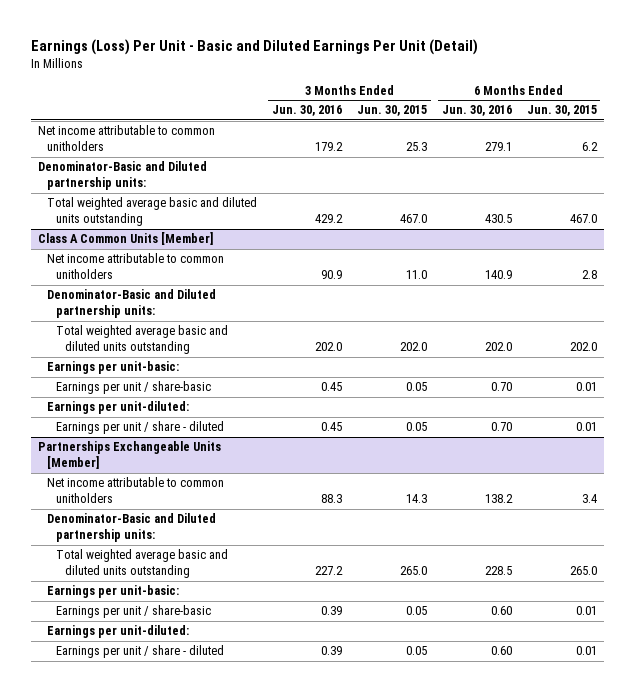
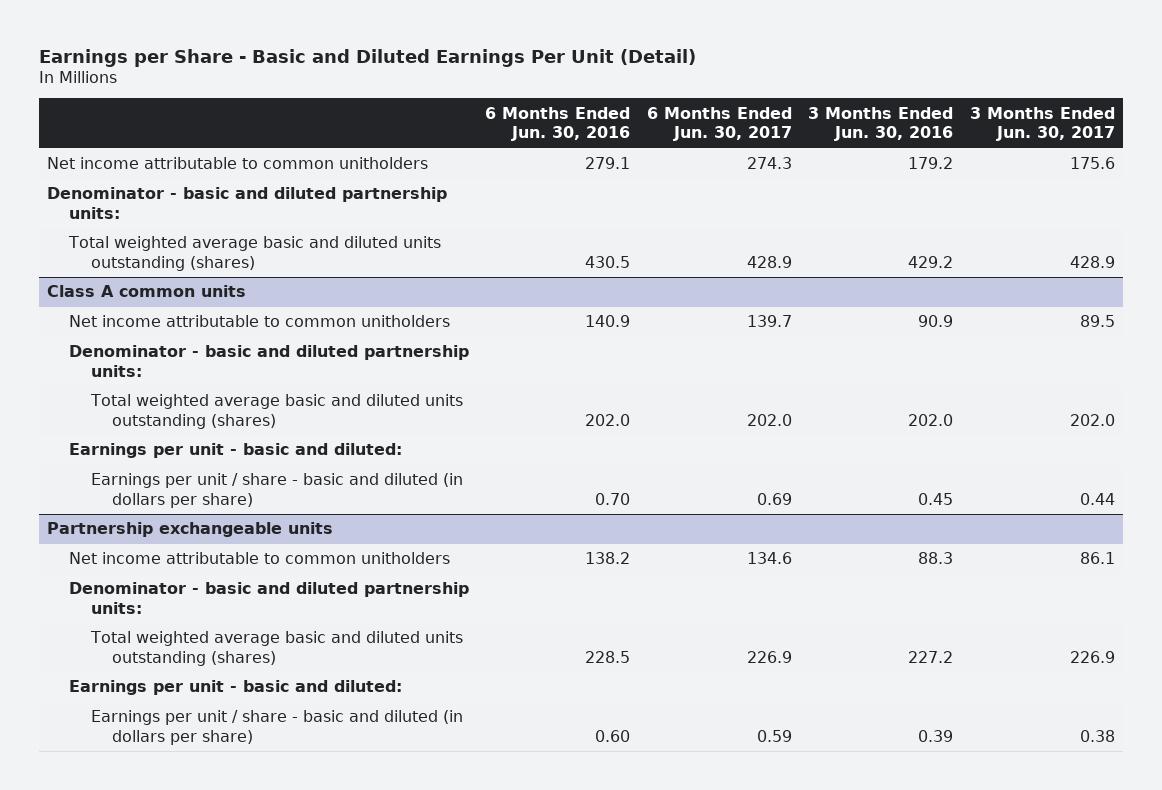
- Earnings (Loss) Per Unit - Basic and Diluted Earnings Per Unit (Detail)
+ Earnings per Share - Basic and Diluted Earnings Per Unit (Detail)
- | 3 Months Ended Jun. 30, 2016 | 3 Months Ended Jun. 30, 2015 | 6 Months Ended Jun. 30, 2016 | 6 Months Ended Jun. 30, 2015
+ | 6 Months Ended Jun. 30, 2016 | 6 Months Ended Jun. 30, 2017 | 3 Months Ended Jun. 30, 2016 | 3 Months Ended Jun. 30, 2017
- Denominator-Basic and Diluted partnership units:
- Total weighted average basic and diluted units outstanding | 429.2 | 467.0 | 430.5 | 467.0
- Class A Common Units [Member]
+ Denominator - basic and diluted partnership units:
+ Total weighted average basic and diluted units outstanding (shares) | 430.5 | 428.9 | 429.2 | 428.9
+ Class A common units
- Denominator-Basic and Diluted partnership units:
- Total weighted average basic and diluted units outstanding | 202.0 | 202.0 | 202.0 | 202.0
- Earnings per unit-basic:
- Earnings per unit / share-basic | 0.45 | 0.05 | 0.70 | 0.01
- Earnings per unit-diluted:
- Earnings per unit / share - diluted | 0.45 | 0.05 | 0.70 | 0.01
- Partnerships Exchangeable Units [Member]
+ Denominator - basic and diluted partnership units:
+ Total weighted average basic and diluted units outstanding (shares) | 202.0 | 202.0 | 202.0 | 202.0
+ Earnings per unit - basic and diluted:
+ Earnings per unit / share - basic and diluted (in dollars per share) | 0.70 | 0.69 | 0.45 | 0.44
+ Partnership exchangeable units
- Denominator-Basic and Diluted partnership units:
- Total weighted average basic and diluted units outstanding | 227.2 | 265.0 | 228.5 | 265.0
- Earnings per unit-basic:
- Earnings per unit / share-basic | 0.39 | 0.05 | 0.60 | 0.01
- Earnings per unit-diluted:
- Earnings per unit / share - diluted | 0.39 | 0.05 | 0.60 | 0.01
+ Denominator - basic and diluted partnership units:
+ Total weighted average basic and diluted units outstanding (shares) | 228.5 | 226.9 | 227.2 | 226.9
+ Earnings per unit - basic and diluted:
+ Earnings per unit / share - basic and diluted (in dollars per share) | 0.60 | 0.59 | 0.39 | 0.38

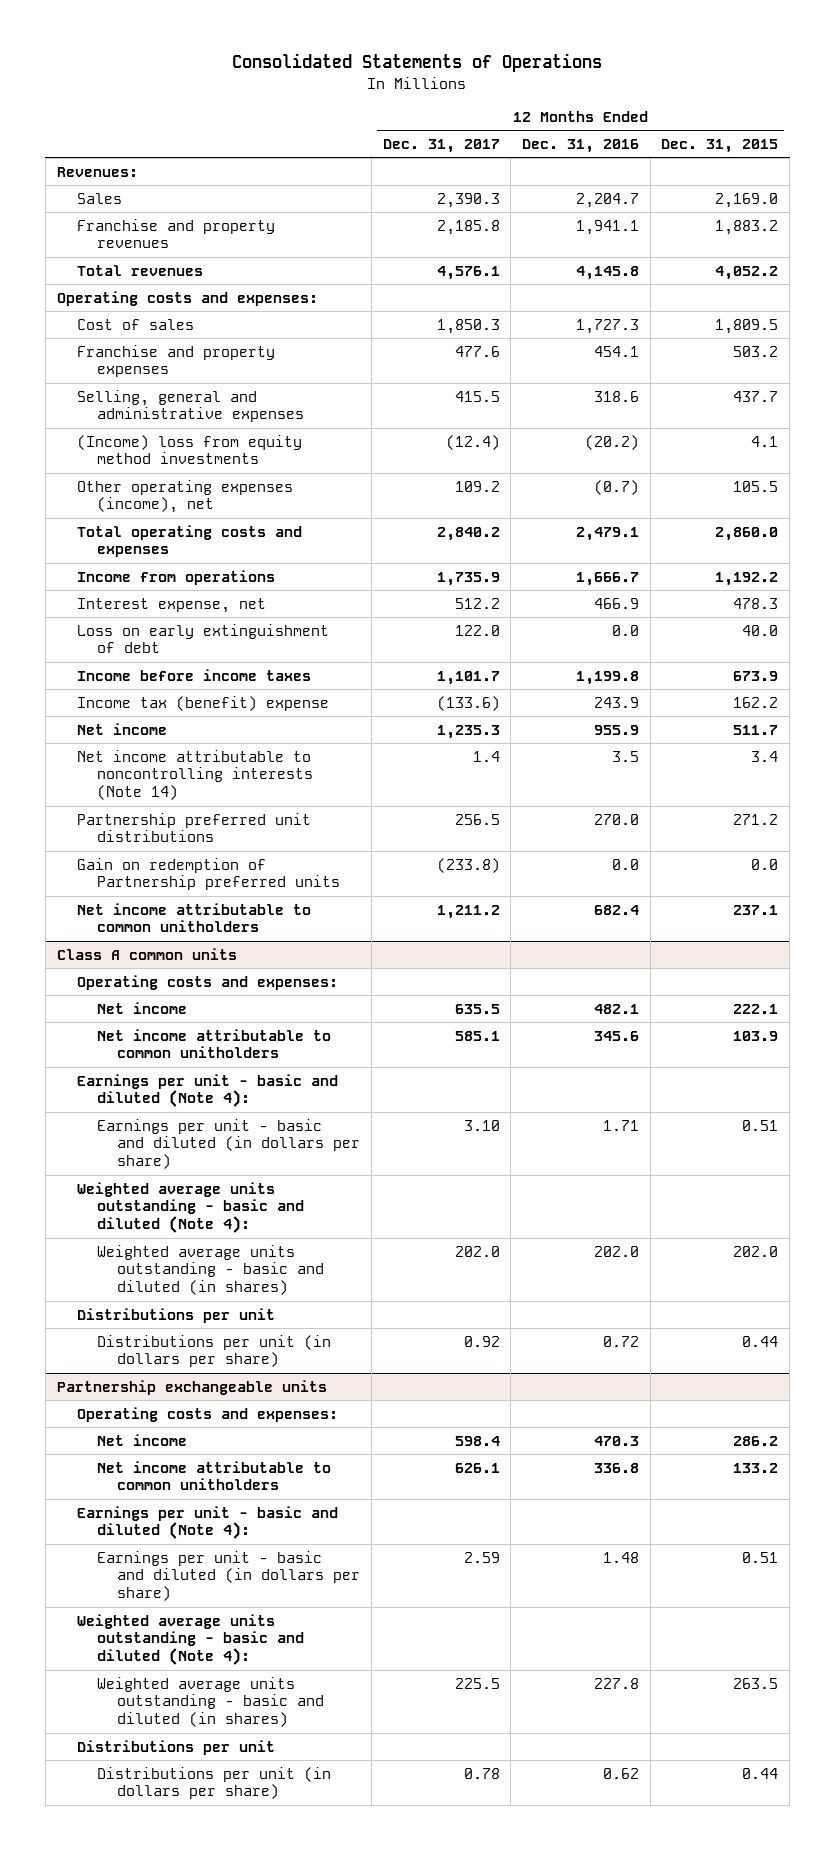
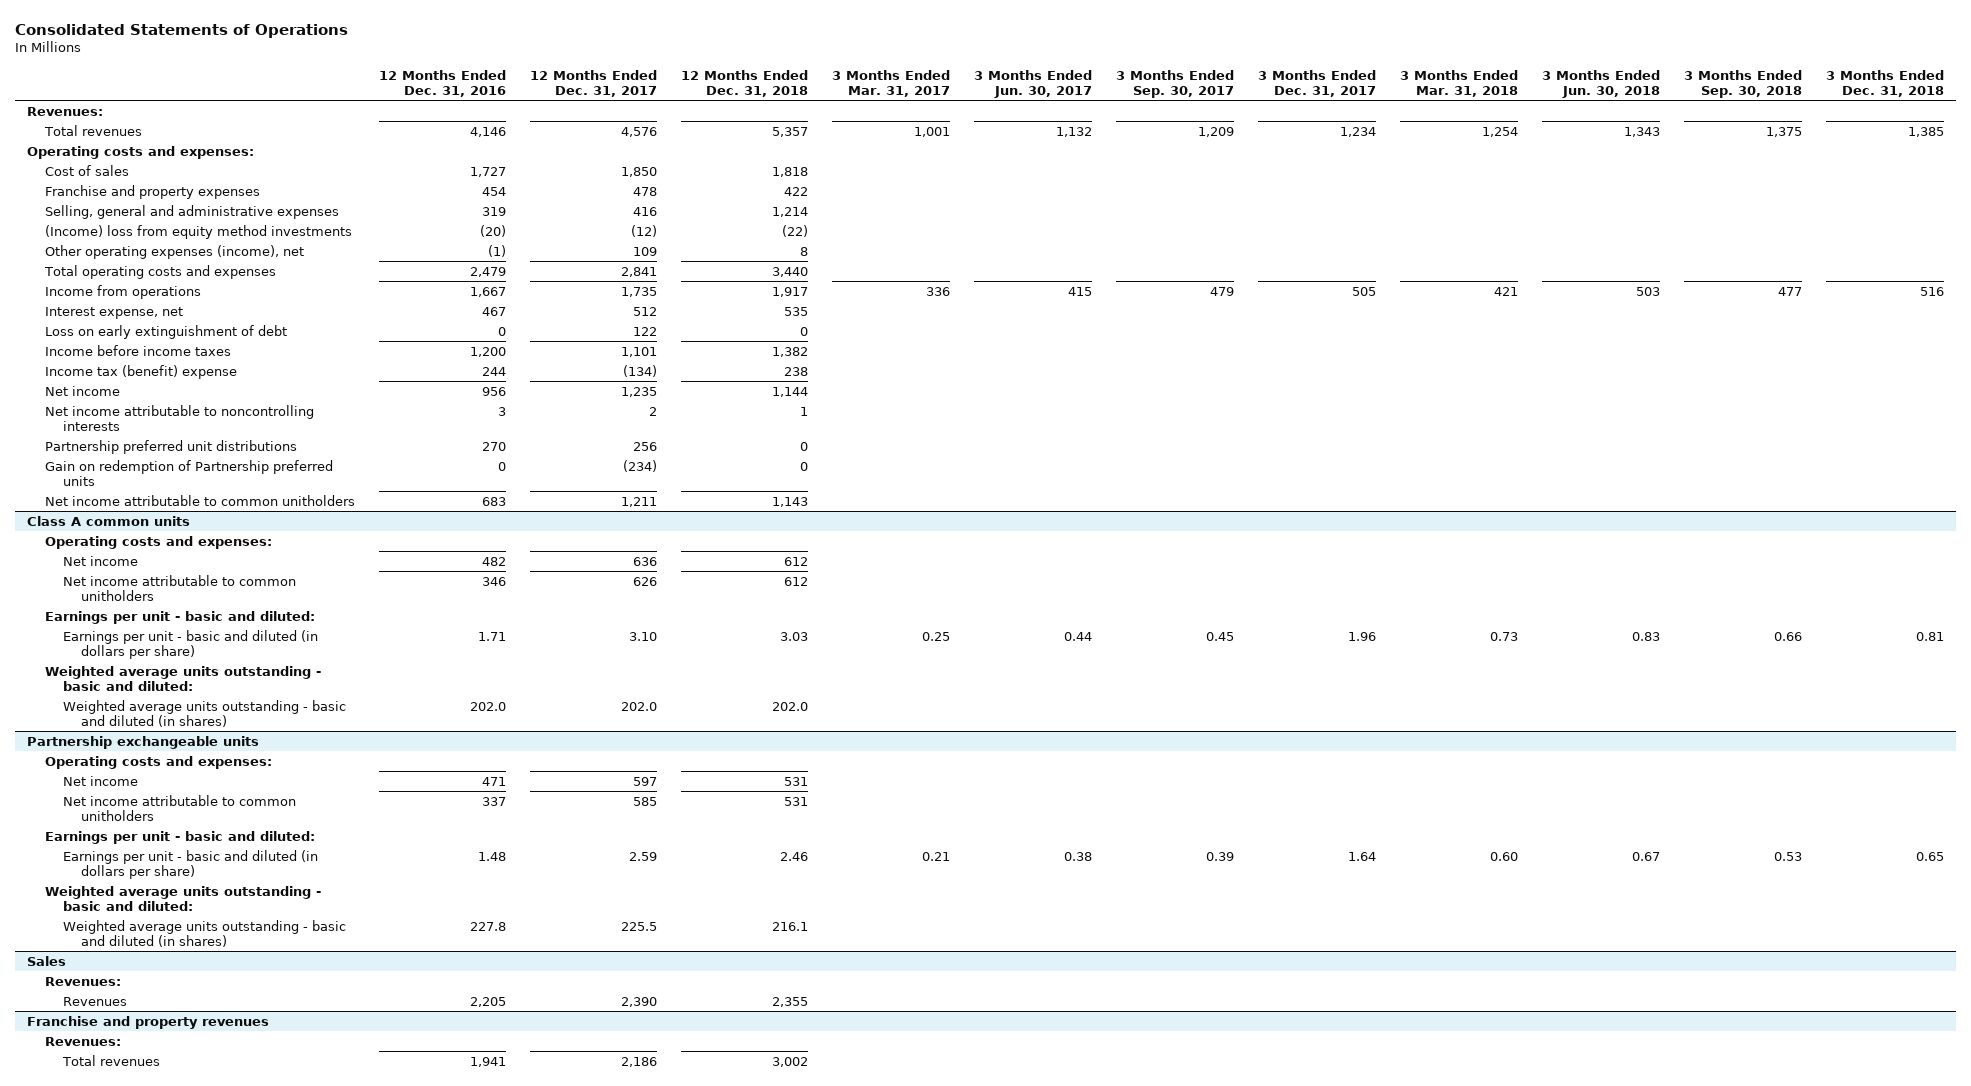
- | 12 Months Ended Dec. 31, 2017 | 12 Months Ended Dec. 31, 2016 | 12 Months Ended Dec. 31, 2015
+ | 12 Months Ended Dec. 31, 2016 | 12 Months Ended Dec. 31, 2017 | 12 Months Ended Dec. 31, 2018 | 3 Months Ended Mar. 31, 2017 | 3 Months Ended Jun. 30, 2017 | 3 Months Ended Sep. 30, 2017 | 3 Months Ended Dec. 31, 2017 | 3 Months Ended Mar. 31, 2018 | 3 Months Ended Jun. 30, 2018 | 3 Months Ended Sep. 30, 2018 | 3 Months Ended Dec. 31, 2018
- Sales | 2,390.3 | 2,204.7 | 2,169.0
- Franchise and property revenues | 2,185.8 | 1,941.1 | 1,883.2
- Total revenues | 4,576.1 | 4,145.8 | 4,052.2
+ Total revenues | 4,146 | 4,576 | 5,357 | 1,001 | 1,132 | 1,209 | 1,234 | 1,254 | 1,343 | 1,375 | 1,385
- Cost of sales | 1,850.3 | 1,727.3 | 1,809.5
- Franchise and property expenses | 477.6 | 454.1 | 503.2
- Selling, general and administrative expenses | 415.5 | 318.6 | 437.7
- (Income) loss from equity method investments | (12.4) | (20.2) | 4.1
- Other operating expenses (income), net | 109.2 | (0.7) | 105.5
- Total operating costs and expenses | 2,840.2 | 2,479.1 | 2,860.0
- Income from operations | 1,735.9 | 1,666.7 | 1,192.2
- Interest expense, net | 512.2 | 466.9 | 478.3
- Loss on early extinguishment of debt | 122.0 | 0.0 | 40.0
- Income before income taxes | 1,101.7 | 1,199.8 | 673.9
- Income tax (benefit) expense | (133.6) | 243.9 | 162.2
- Net income | 1,235.3 | 955.9 | 511.7
- Net income attributable to noncontrolling interests (Note 14) | 1.4 | 3.5 | 3.4
- Partnership preferred unit distributions | 256.5 | 270.0 | 271.2
- Gain on redemption of Partnership preferred units | (233.8) | 0.0 | 0.0
- Net income attributable to common unitholders | 1,211.2 | 682.4 | 237.1
+ Cost of sales | 1,727 | 1,850 | 1,818 | | | | | | | |
+ Franchise and property expenses | 454 | 478 | 422 | | | | | | | |
+ Selling, general and administrative expenses | 319 | 416 | 1,214 | | | | | | | |
+ (Income) loss from equity method investments | (20) | (12) | (22) | | | | | | | |
+ Other operating expenses (income), net | (1) | 109 | 8 | | | | | | | |
+ Total operating costs and expenses | 2,479 | 2,841 | 3,440 | | | | | | | |
+ Income from operations | 1,667 | 1,735 | 1,917 | 336 | 415 | 479 | 505 | 421 | 503 | 477 | 516
+ Interest expense, net | 467 | 512 | 535 | | | | | | | |
+ Loss on early extinguishment of debt | 0 | 122 | 0 | | | | | | | |
+ Income before income taxes | 1,200 | 1,101 | 1,382 | | | | | | | |
+ Income tax (benefit) expense | 244 | (134) | 238 | | | | | | | |
+ Net income | 956 | 1,235 | 1,144 | | | | | | | |
+ Net income attributable to noncontrolling interests | 3 | 2 | 1 | | | | | | | |
+ Partnership preferred unit distributions | 270 | 256 | 0 | | | | | | | |
+ Gain on redemption of Partnership preferred units | 0 | (234) | 0 | | | | | | | |
+ Net income attributable to common unitholders | 683 | 1,211 | 1,143 | | | | | | | |
@ Class A common units
- Net income | 635.5 | 482.1 | 222.1
- Net income attributable to common unitholders | 585.1 | 345.6 | 103.9
- Earnings per unit - basic and diluted (Note 4):
+ Net income | 482 | 636 | 612 | | | | | | | |
+ Net income attributable to common unitholders | 346 | 626 | 612 | | | | | | | |
+ Earnings per unit - basic and diluted:
- Weighted average units outstanding - basic and diluted (Note 4):
+ Weighted average units outstanding - basic and diluted:
- Distributions per unit
- Distributions per unit (in dollars per share) | 0.92 | 0.72 | 0.44
@ Partnership exchangeable units
- Net income | 598.4 | 470.3 | 286.2
- Net income attributable to common unitholders | 626.1 | 336.8 | 133.2
- Earnings per unit - basic and diluted (Note 4):
+ Net income | 471 | 597 | 531 | | | | | | | |
+ Net income attributable to common unitholders | 337 | 585 | 531 | | | | | | | |
+ Earnings per unit - basic and diluted:
- Weighted average units outstanding - basic and diluted (Note 4):
+ Weighted average units outstanding - basic and diluted:
- Distributions per unit
- Distributions per unit (in dollars per share) | 0.78 | 0.62 | 0.44
+ Sales
+ Revenues:
+ Revenues | 2,205 | 2,390 | 2,355 | | | | | | | |
+ Franchise and property revenues
+ Revenues:
+ Total revenues | 1,941 | 2,186 | 3,002 | | | | | | | |

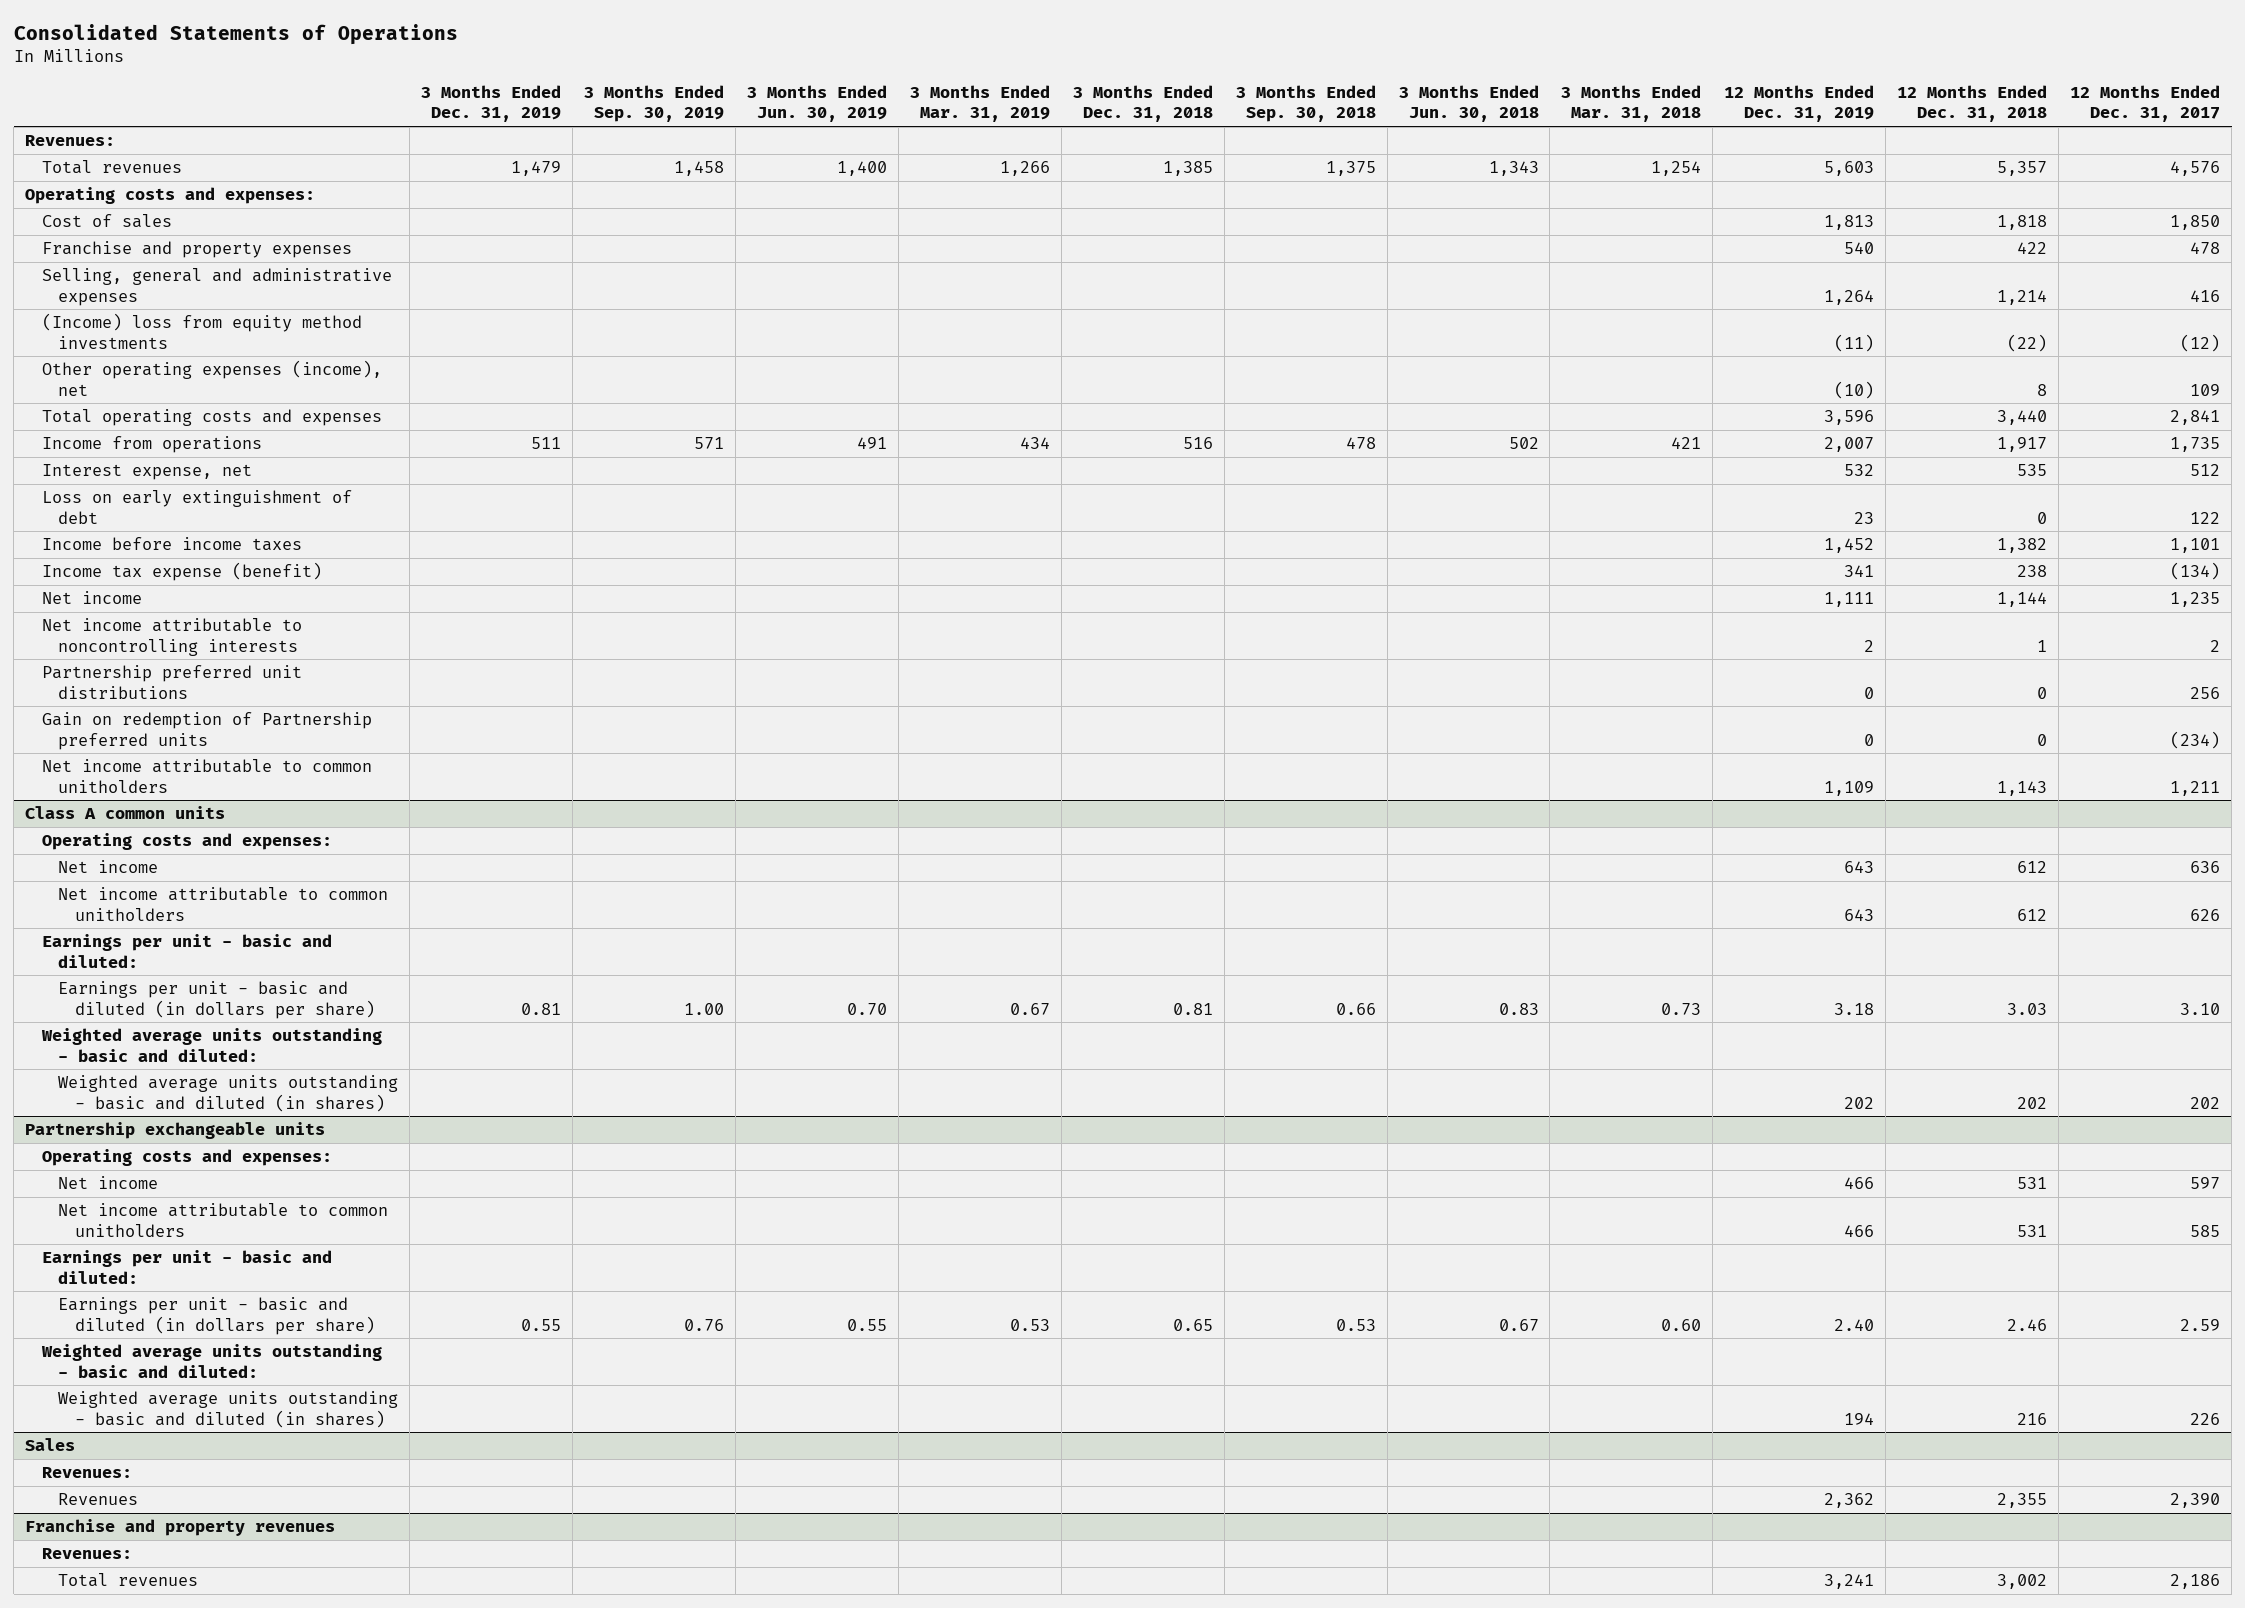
- | 12 Months Ended Dec. 31, 2016 | 12 Months Ended Dec. 31, 2017 | 12 Months Ended Dec. 31, 2018 | 3 Months Ended Mar. 31, 2017 | 3 Months Ended Jun. 30, 2017 | 3 Months Ended Sep. 30, 2017 | 3 Months Ended Dec. 31, 2017 | 3 Months Ended Mar. 31, 2018 | 3 Months Ended Jun. 30, 2018 | 3 Months Ended Sep. 30, 2018 | 3 Months Ended Dec. 31, 2018
+ | 3 Months Ended Dec. 31, 2019 | 3 Months Ended Sep. 30, 2019 | 3 Months Ended Jun. 30, 2019 | 3 Months Ended Mar. 31, 2019 | 3 Months Ended Dec. 31, 2018 | 3 Months Ended Sep. 30, 2018 | 3 Months Ended Jun. 30, 2018 | 3 Months Ended Mar. 31, 2018 | 12 Months Ended Dec. 31, 2019 | 12 Months Ended Dec. 31, 2018 | 12 Months Ended Dec. 31, 2017
- Income from operations | 1,667 | 1,735 | 1,917 | 336 | 415 | 479 | 505 | 421 | 503 | 477 | 516
+ Income from operations | 511 | 571 | 491 | 434 | 516 | 478 | 502 | 421 | 2,007 | 1,917 | 1,735
- Income tax (benefit) expense | 244 | (134) | 238 | | | | | | | |
+ Income tax expense (benefit) | | | | | | | | | 341 | 238 | (134)
@ Class A common units
- Weighted average units outstanding - basic and diluted (in shares) | 202.0 | 202.0 | 202.0 | | | | | | | |
+ Weighted average units outstanding - basic and diluted (in shares) | | | | | | | | | 202 | 202 | 202
@ Partnership exchangeable units
- Weighted average units outstanding - basic and diluted (in shares) | 227.8 | 225.5 | 216.1 | | | | | | | |
+ Weighted average units outstanding - basic and diluted (in shares) | | | | | | | | | 194 | 216 | 226

